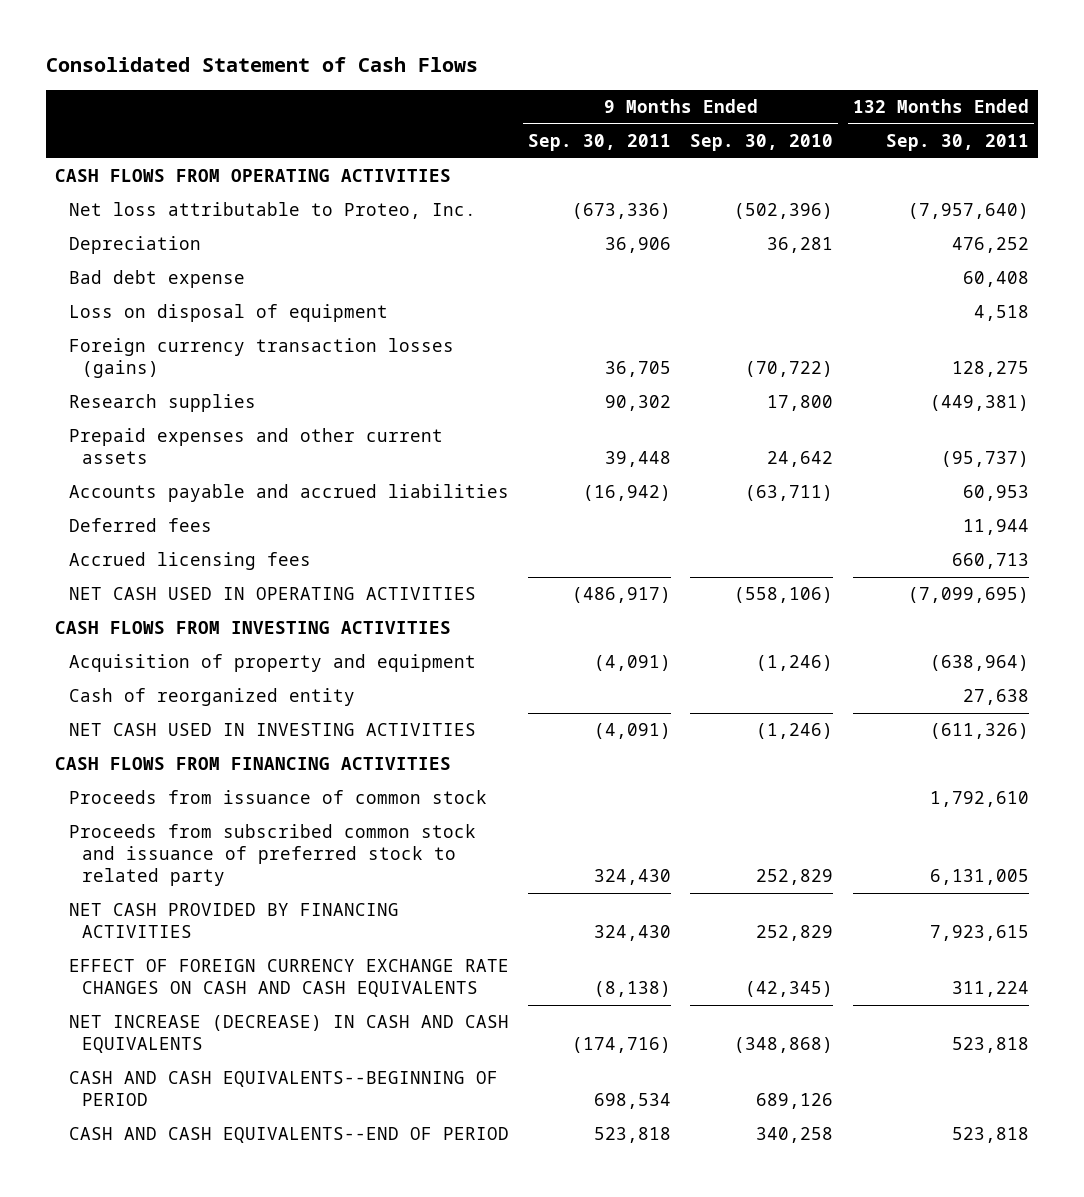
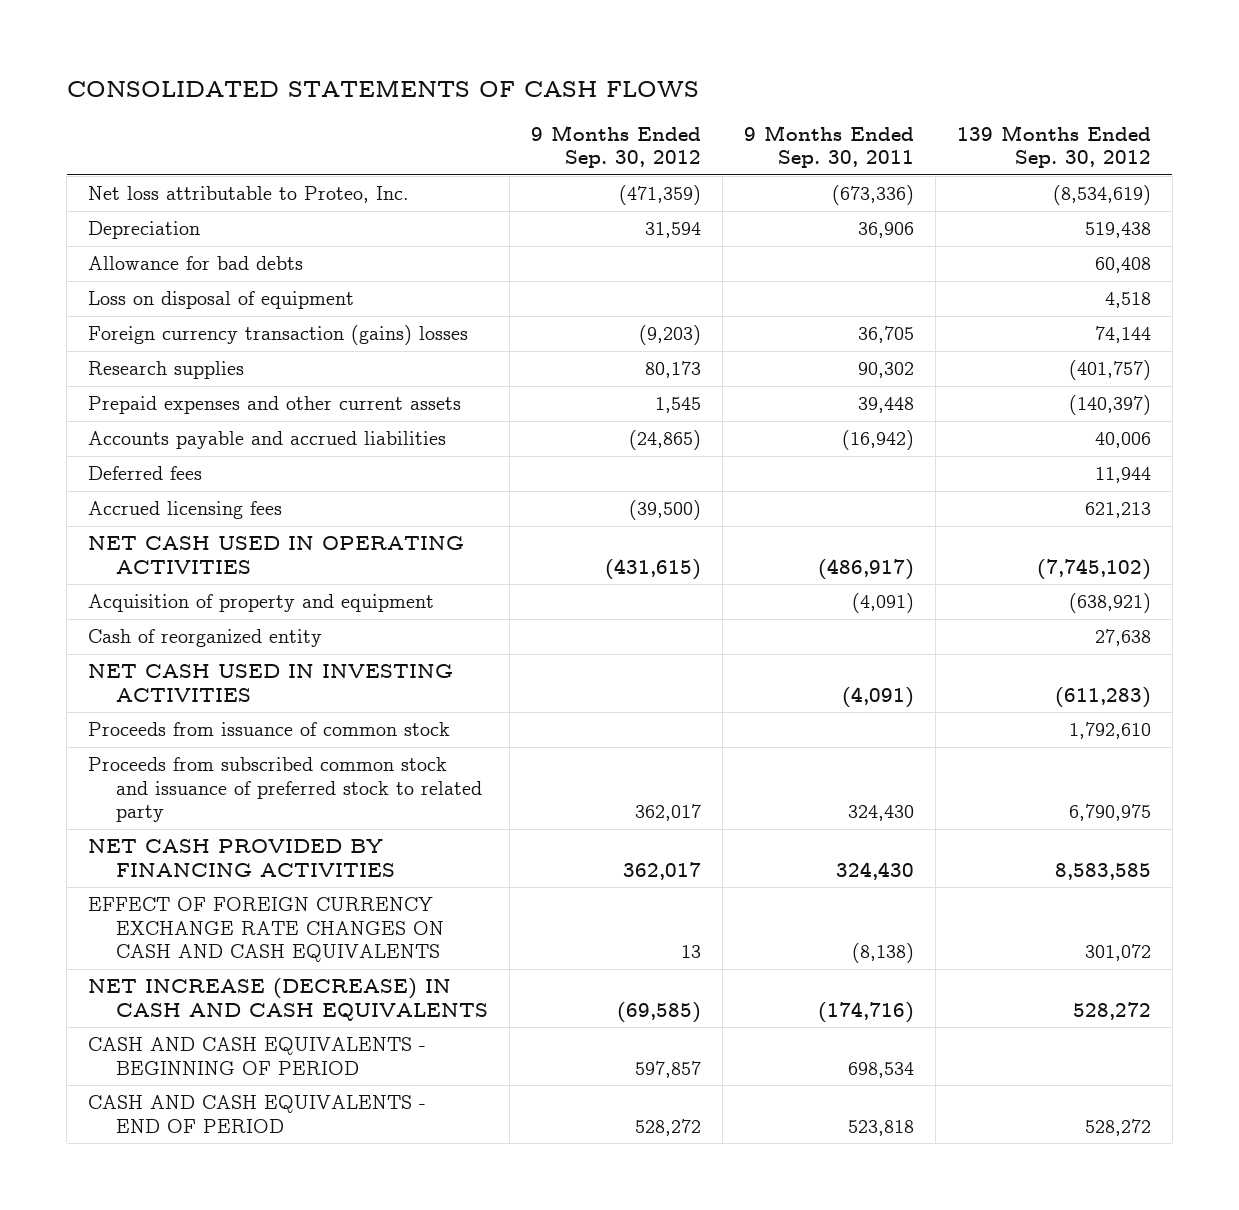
- Consolidated Statement of Cash Flows
+ CONSOLIDATED STATEMENTS OF CASH FLOWS
- | 9 Months Ended Sep. 30, 2011 | 9 Months Ended Sep. 30, 2010 | 132 Months Ended Sep. 30, 2011
+ | 9 Months Ended Sep. 30, 2012 | 9 Months Ended Sep. 30, 2011 | 139 Months Ended Sep. 30, 2012
- CASH FLOWS FROM OPERATING ACTIVITIES
- Bad debt expense | | | 60,408
+ Allowance for bad debts | | | 60,408
- Foreign currency transaction losses (gains) | 36,705 | (70,722) | 128,275
+ Foreign currency transaction (gains) losses | (9,203) | 36,705 | 74,144
- CASH FLOWS FROM INVESTING ACTIVITIES
- CASH FLOWS FROM FINANCING ACTIVITIES
- CASH AND CASH EQUIVALENTS--BEGINNING OF PERIOD | 698,534 | 689,126 |
- CASH AND CASH EQUIVALENTS--END OF PERIOD | 523,818 | 340,258 | 523,818
+ CASH AND CASH EQUIVALENTS - BEGINNING OF PERIOD | 597,857 | 698,534 |
+ CASH AND CASH EQUIVALENTS - END OF PERIOD | 528,272 | 523,818 | 528,272

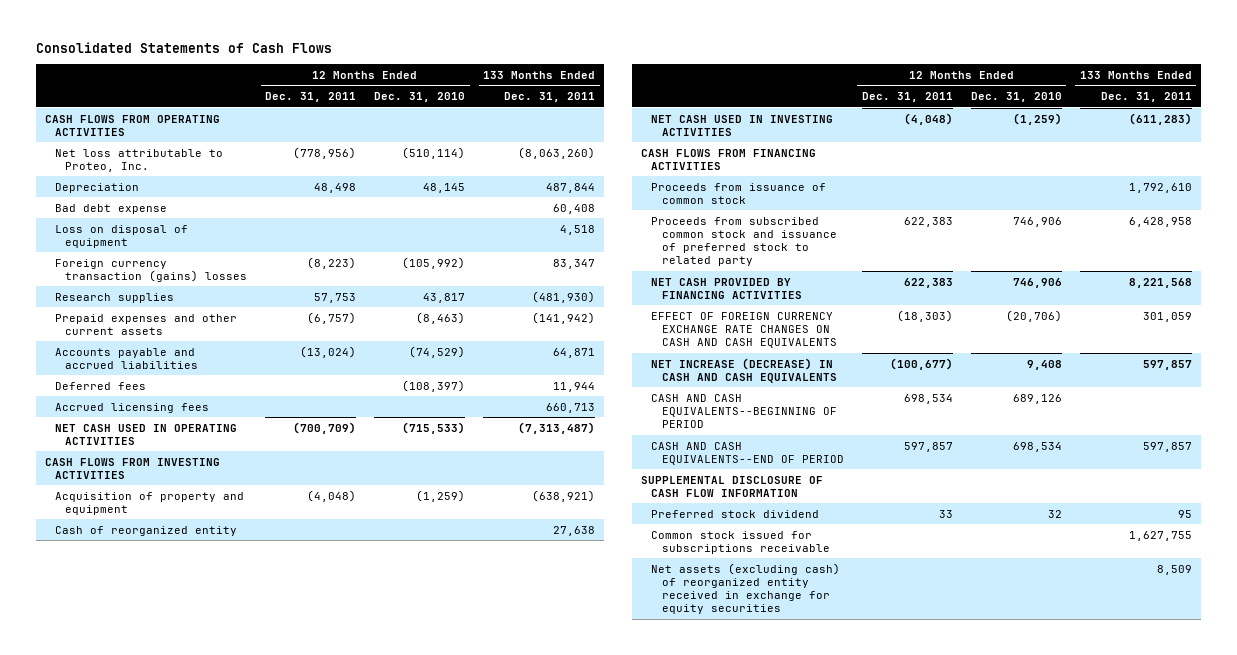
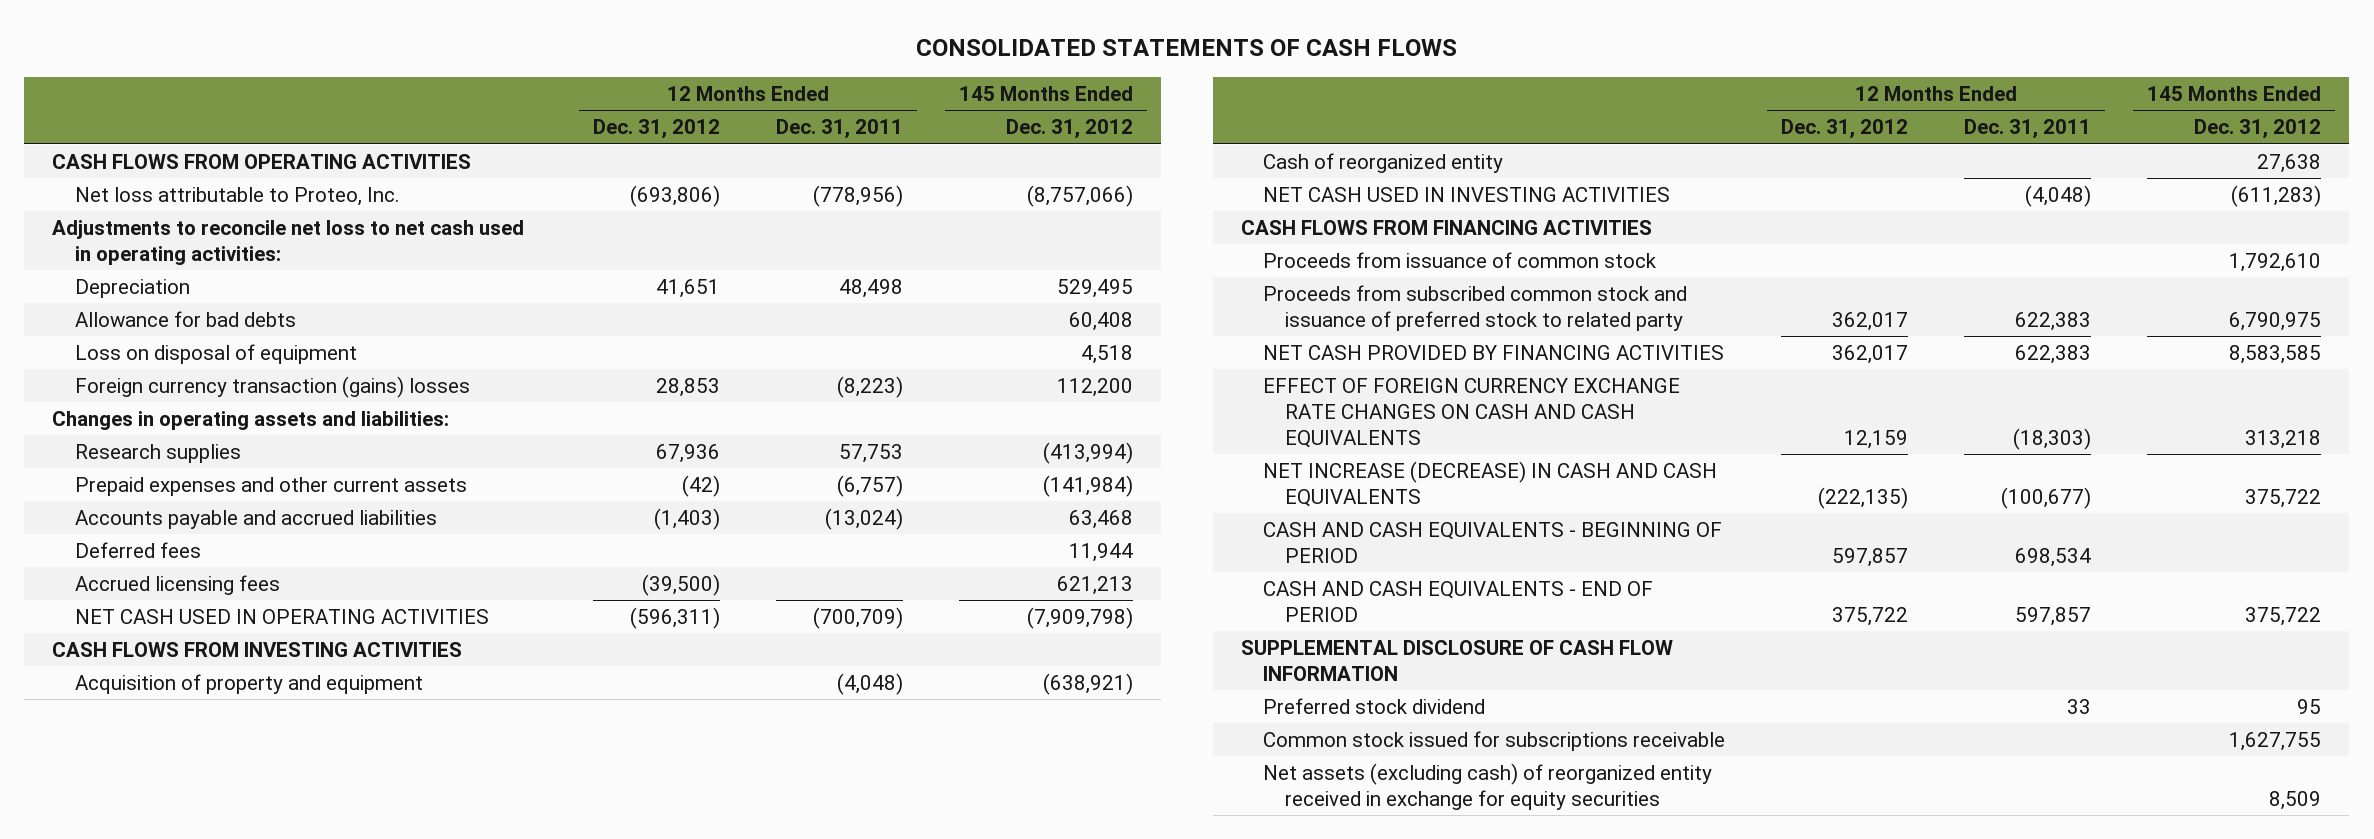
- Consolidated Statements of Cash Flows
+ CONSOLIDATED STATEMENTS OF CASH FLOWS
- | 12 Months Ended Dec. 31, 2011 | 12 Months Ended Dec. 31, 2010 | 133 Months Ended Dec. 31, 2011
+ | 12 Months Ended Dec. 31, 2012 | 12 Months Ended Dec. 31, 2011 | 145 Months Ended Dec. 31, 2012
+ Adjustments to reconcile net loss to net cash used in operating activities:
- Bad debt expense | | | 60,408
+ Allowance for bad debts | | | 60,408
+ Changes in operating assets and liabilities:
- CASH AND CASH EQUIVALENTS--BEGINNING OF PERIOD | 698,534 | 689,126 |
- CASH AND CASH EQUIVALENTS--END OF PERIOD | 597,857 | 698,534 | 597,857
+ CASH AND CASH EQUIVALENTS - BEGINNING OF PERIOD | 597,857 | 698,534 |
+ CASH AND CASH EQUIVALENTS - END OF PERIOD | 375,722 | 597,857 | 375,722

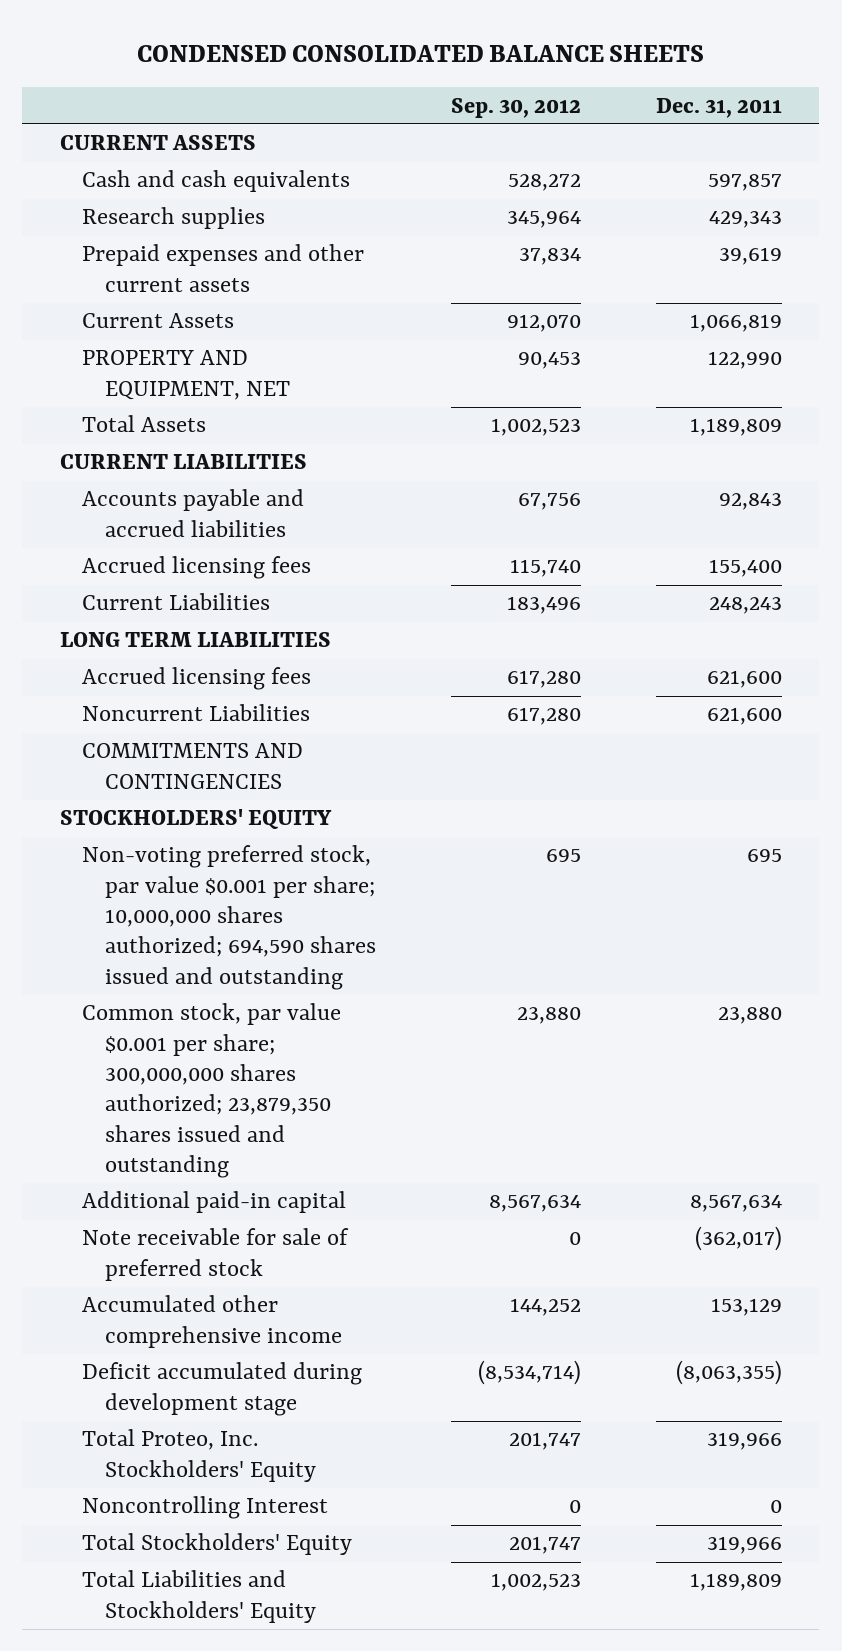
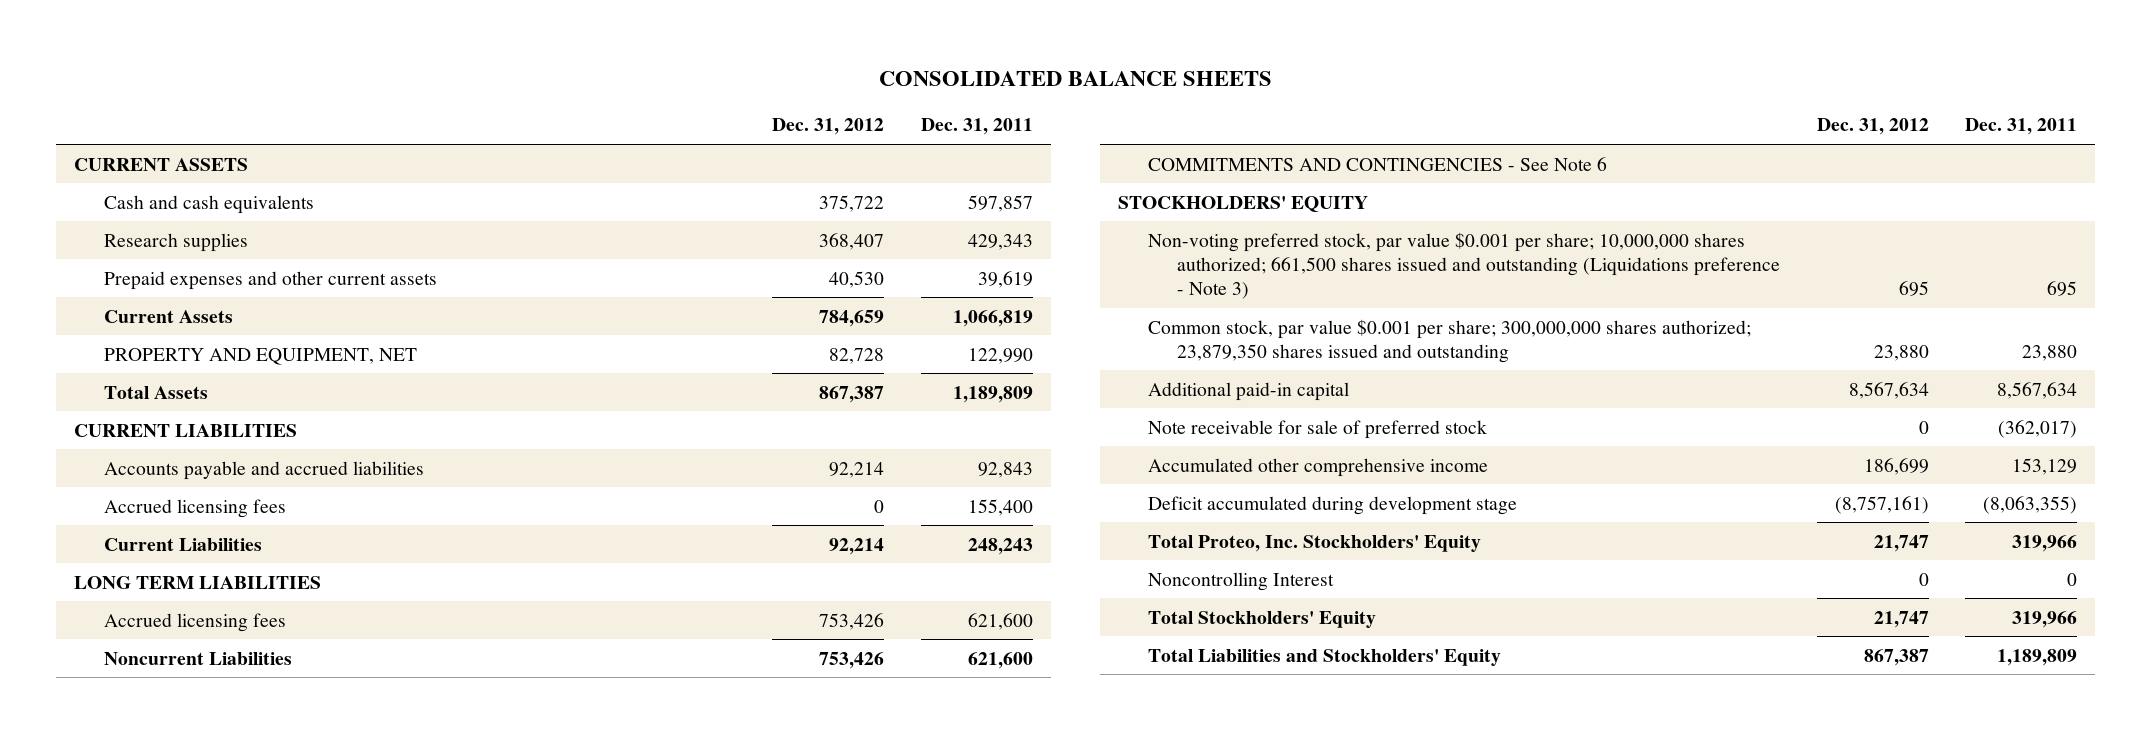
- CONDENSED CONSOLIDATED BALANCE SHEETS
+ CONSOLIDATED BALANCE SHEETS
- | Sep. 30, 2012 | Dec. 31, 2011
+ | Dec. 31, 2012 | Dec. 31, 2011
- COMMITMENTS AND CONTINGENCIES
+ COMMITMENTS AND CONTINGENCIES - See Note 6
- Non-voting preferred stock, par value $0.001 per share; 10,000,000 shares authorized; 694,590 shares issued and outstanding | 695 | 695
+ Non-voting preferred stock, par value $0.001 per share; 10,000,000 shares authorized; 661,500 shares issued and outstanding (Liquidations preference - Note 3) | 695 | 695

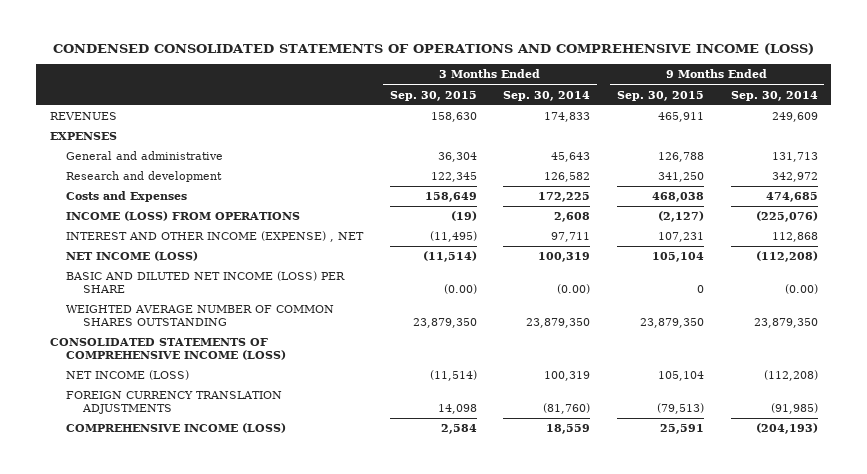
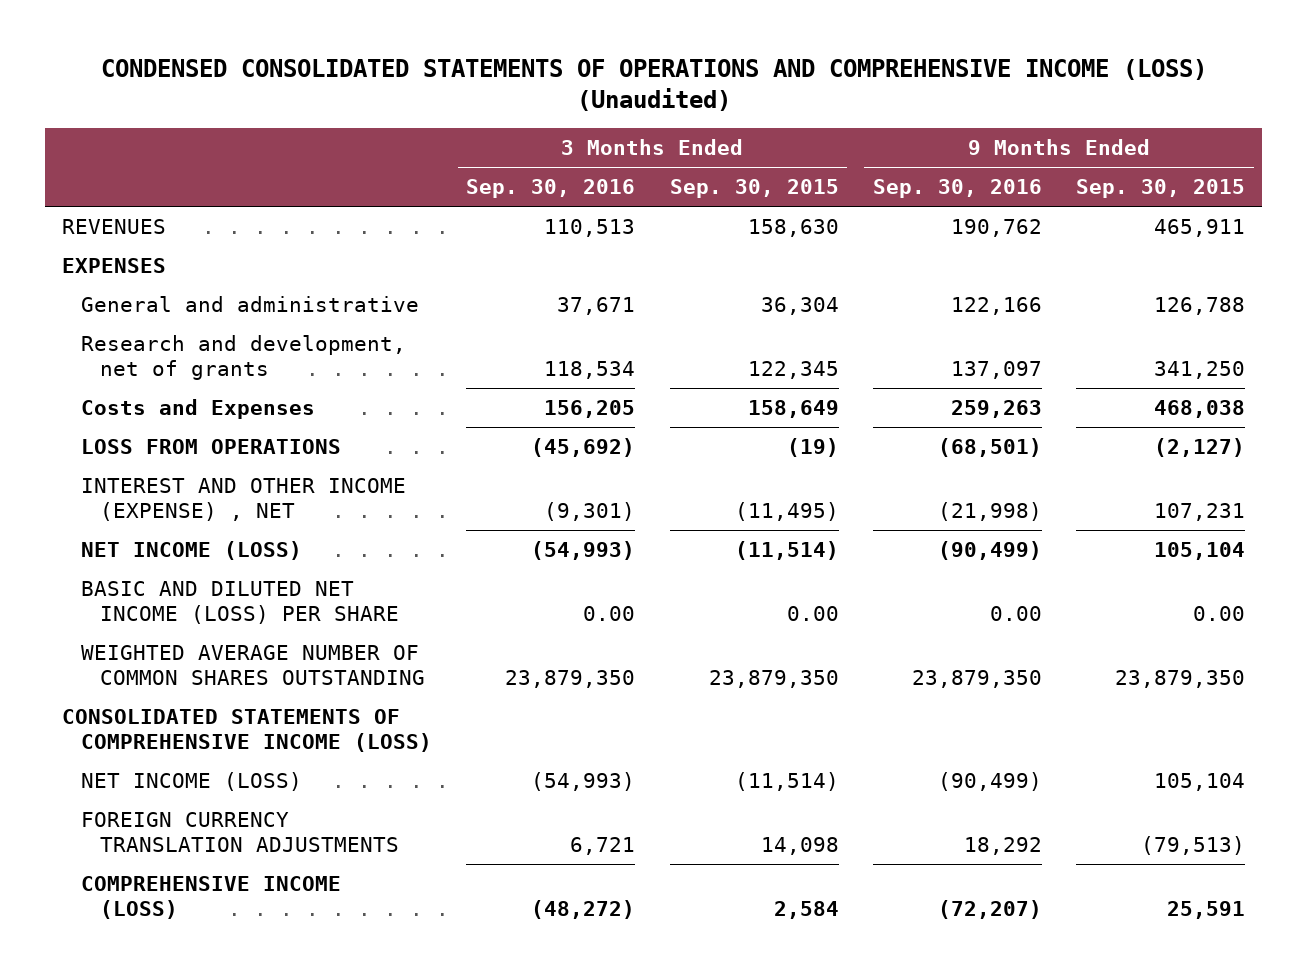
- CONDENSED CONSOLIDATED STATEMENTS OF OPERATIONS AND COMPREHENSIVE INCOME (LOSS)
+ CONDENSED CONSOLIDATED STATEMENTS OF OPERATIONS AND COMPREHENSIVE INCOME (LOSS) (Unaudited)
- | 3 Months Ended Sep. 30, 2015 | 3 Months Ended Sep. 30, 2014 | 9 Months Ended Sep. 30, 2015 | 9 Months Ended Sep. 30, 2014
+ | 3 Months Ended Sep. 30, 2016 | 3 Months Ended Sep. 30, 2015 | 9 Months Ended Sep. 30, 2016 | 9 Months Ended Sep. 30, 2015
- Research and development | 122,345 | 126,582 | 341,250 | 342,972
+ Research and development, net of grants | 118,534 | 122,345 | 137,097 | 341,250
- INCOME (LOSS) FROM OPERATIONS | (19) | 2,608 | (2,127) | (225,076)
+ LOSS FROM OPERATIONS | (45,692) | (19) | (68,501) | (2,127)
- BASIC AND DILUTED NET INCOME (LOSS) PER SHARE | (0.00) | (0.00) | 0 | (0.00)
+ BASIC AND DILUTED NET INCOME (LOSS) PER SHARE | 0.00 | 0.00 | 0.00 | 0.00

